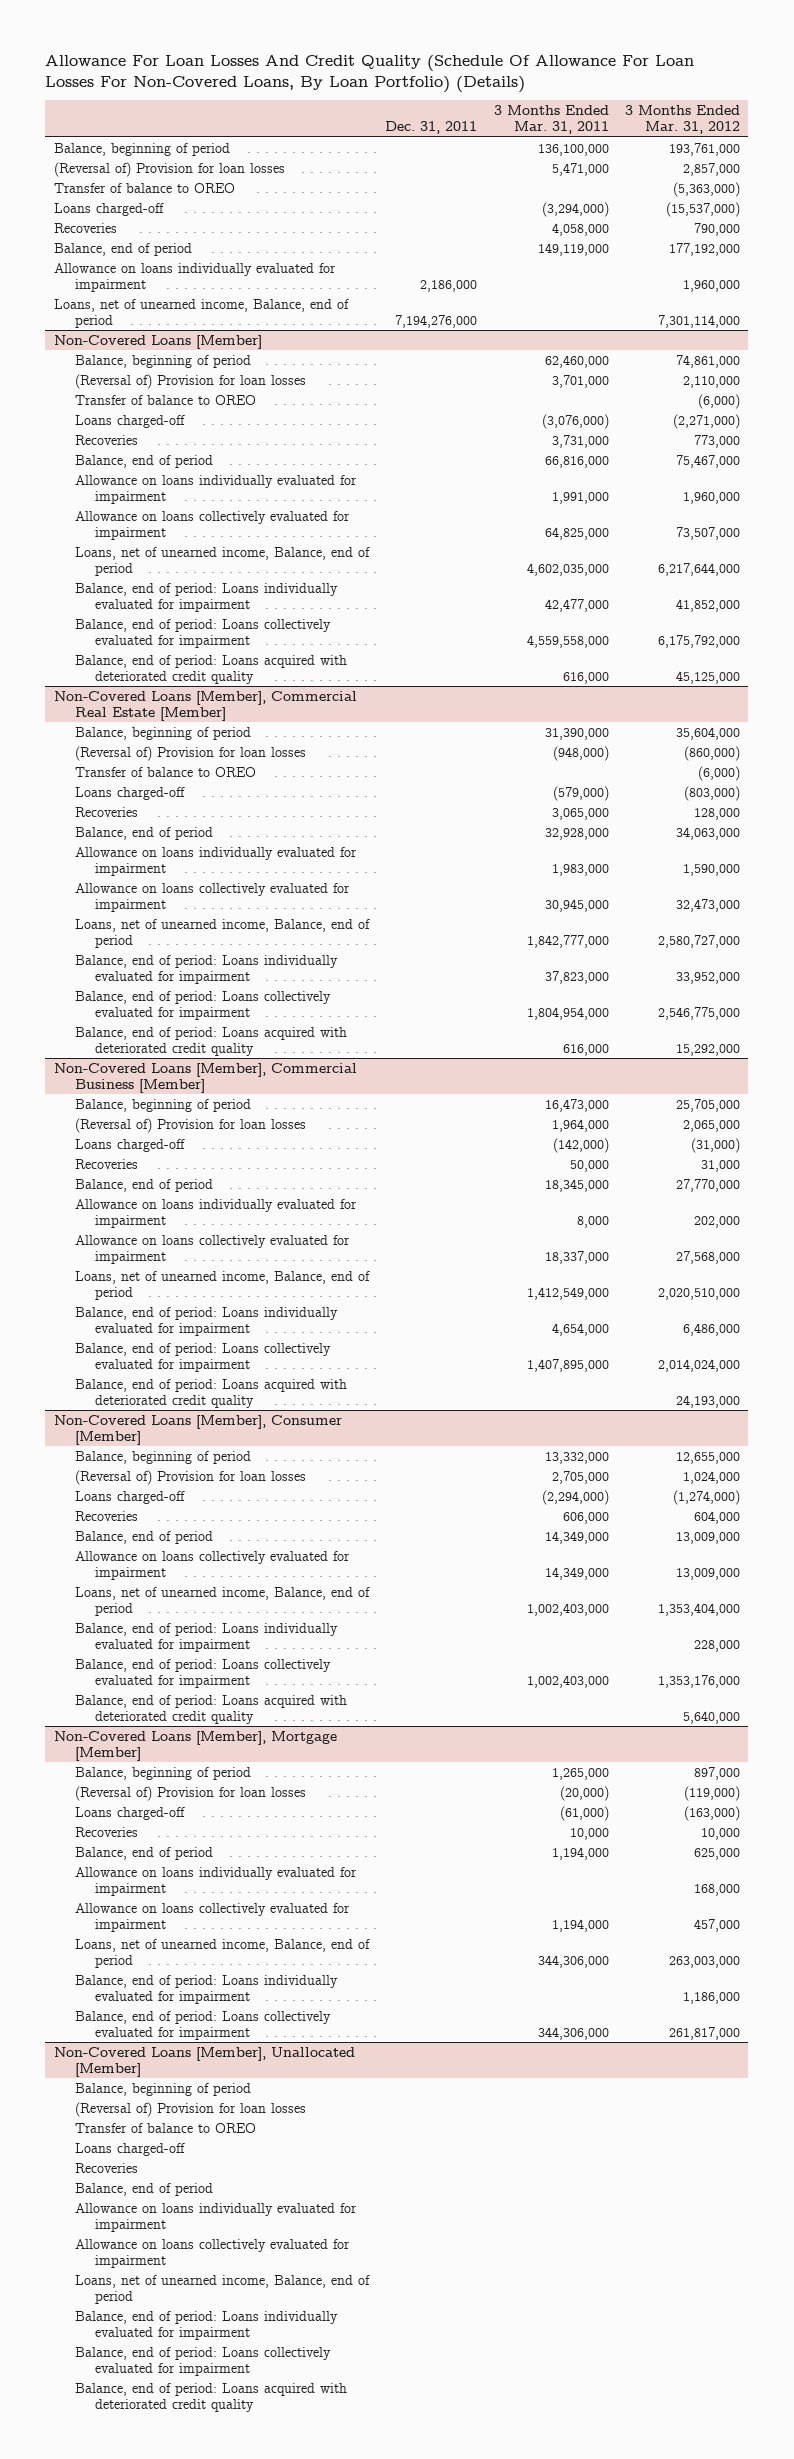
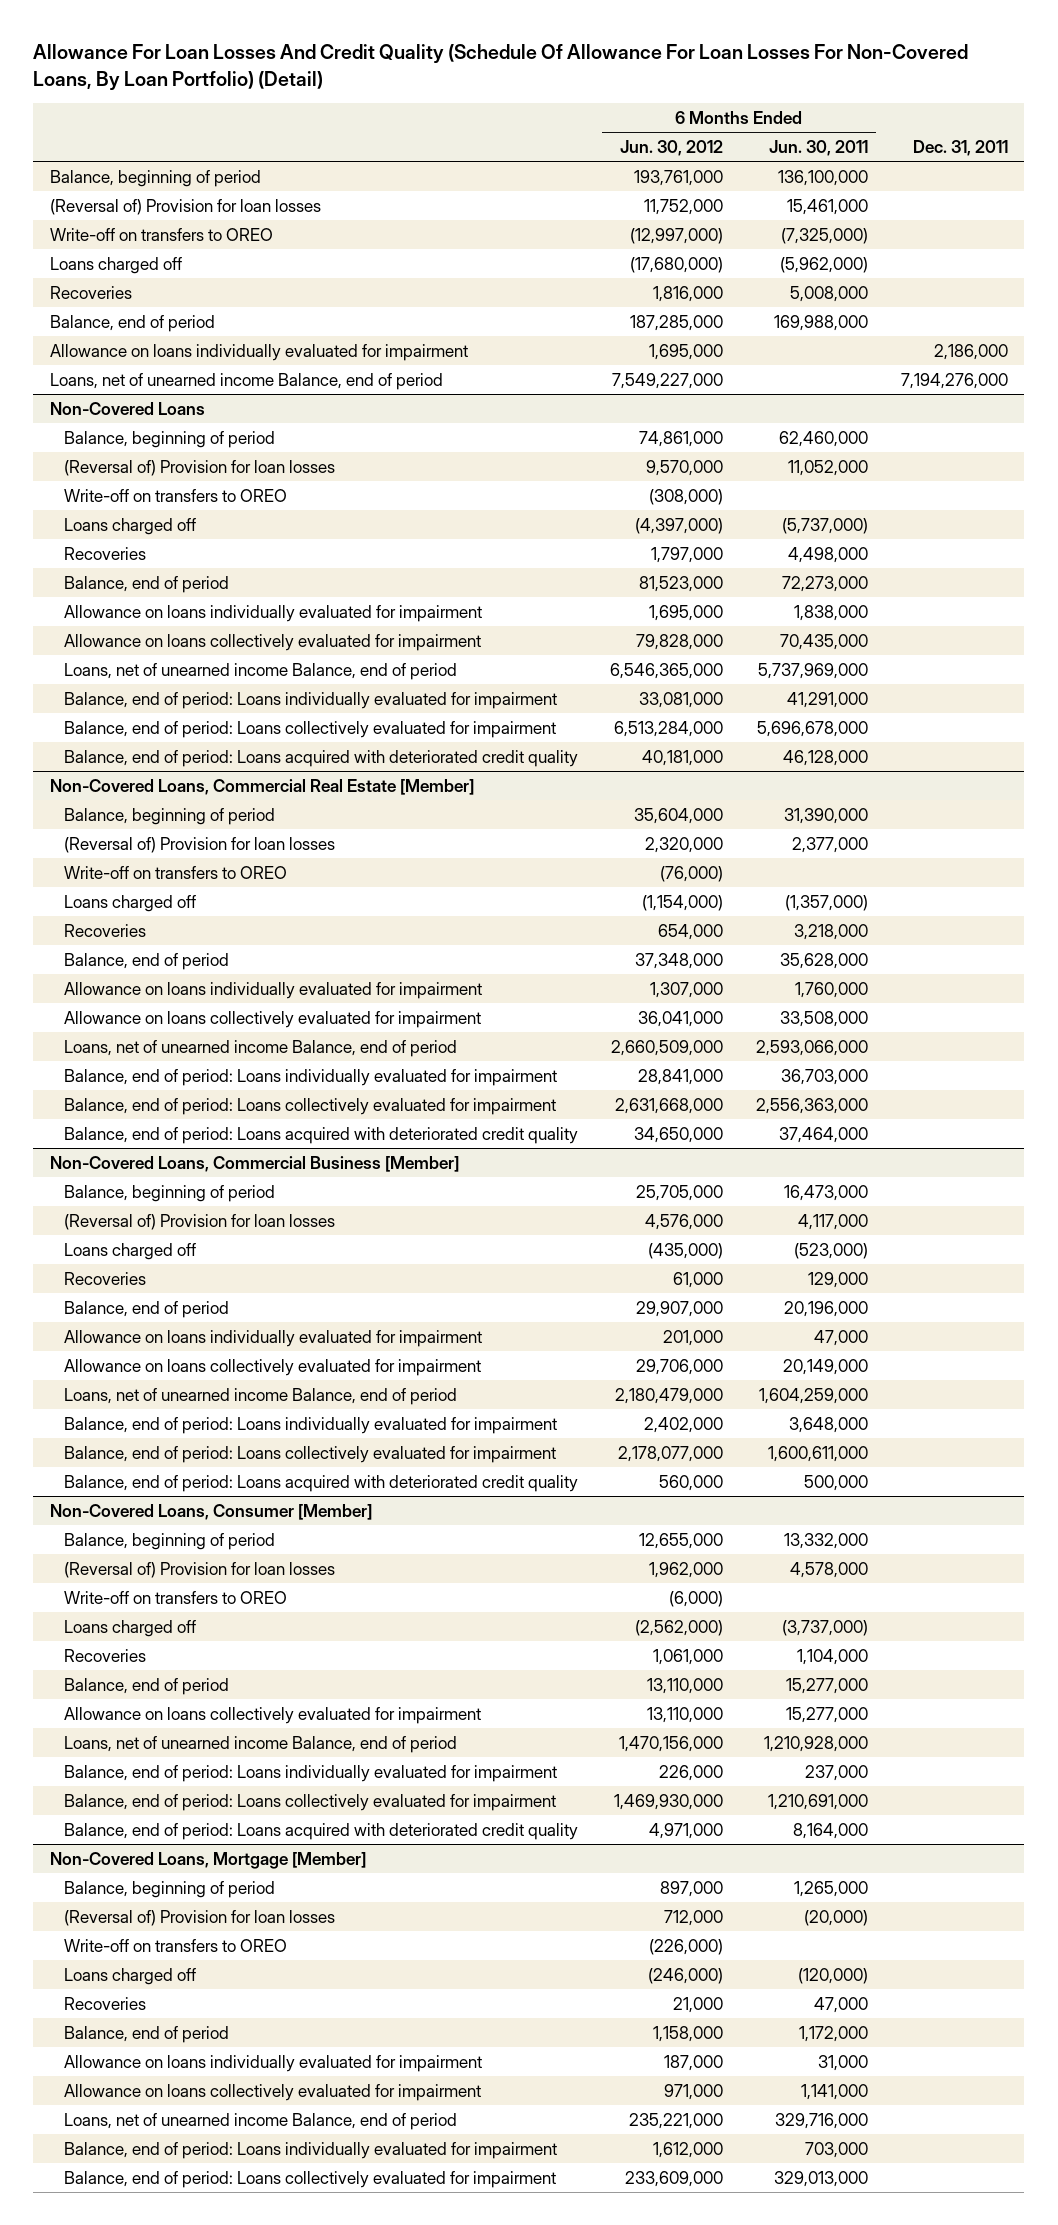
- Allowance For Loan Losses And Credit Quality (Schedule Of Allowance For Loan Losses For Non-Covered Loans, By Loan Portfolio) (Details)
+ Allowance For Loan Losses And Credit Quality (Schedule Of Allowance For Loan Losses For Non-Covered Loans, By Loan Portfolio) (Detail)
- | Dec. 31, 2011 | 3 Months Ended Mar. 31, 2011 | 3 Months Ended Mar. 31, 2012
+ | 6 Months Ended Jun. 30, 2012 | 6 Months Ended Jun. 30, 2011 | Dec. 31, 2011
- Transfer of balance to OREO | | | (5,363,000)
- Loans charged-off | | (3,294,000) | (15,537,000)
+ Write-off on transfers to OREO | (12,997,000) | (7,325,000) |
+ Loans charged off | (17,680,000) | (5,962,000) |
- Loans, net of unearned income, Balance, end of period | 7,194,276,000 | | 7,301,114,000
- Non-Covered Loans [Member]
+ Loans, net of unearned income Balance, end of period | 7,549,227,000 | | 7,194,276,000
+ Non-Covered Loans
- Transfer of balance to OREO | | | (6,000)
- Loans charged-off | | (3,076,000) | (2,271,000)
+ Write-off on transfers to OREO | (308,000) | |
+ Loans charged off | (4,397,000) | (5,737,000) |
- Loans, net of unearned income, Balance, end of period | | 4,602,035,000 | 6,217,644,000
+ Loans, net of unearned income Balance, end of period | 6,546,365,000 | 5,737,969,000 |
- Non-Covered Loans [Member], Commercial Real Estate [Member]
+ Non-Covered Loans, Commercial Real Estate [Member]
- Transfer of balance to OREO | | | (6,000)
- Loans charged-off | | (579,000) | (803,000)
+ Write-off on transfers to OREO | (76,000) | |
+ Loans charged off | (1,154,000) | (1,357,000) |
- Loans, net of unearned income, Balance, end of period | | 1,842,777,000 | 2,580,727,000
+ Loans, net of unearned income Balance, end of period | 2,660,509,000 | 2,593,066,000 |
- Non-Covered Loans [Member], Commercial Business [Member]
+ Non-Covered Loans, Commercial Business [Member]
- Loans charged-off | | (142,000) | (31,000)
+ Loans charged off | (435,000) | (523,000) |
- Loans, net of unearned income, Balance, end of period | | 1,412,549,000 | 2,020,510,000
+ Loans, net of unearned income Balance, end of period | 2,180,479,000 | 1,604,259,000 |
- Non-Covered Loans [Member], Consumer [Member]
+ Non-Covered Loans, Consumer [Member]
- Loans charged-off | | (2,294,000) | (1,274,000)
+ Write-off on transfers to OREO | (6,000) | |
+ Loans charged off | (2,562,000) | (3,737,000) |
- Loans, net of unearned income, Balance, end of period | | 1,002,403,000 | 1,353,404,000
+ Loans, net of unearned income Balance, end of period | 1,470,156,000 | 1,210,928,000 |
- Non-Covered Loans [Member], Mortgage [Member]
+ Non-Covered Loans, Mortgage [Member]
- Loans charged-off | | (61,000) | (163,000)
+ Write-off on transfers to OREO | (226,000) | |
+ Loans charged off | (246,000) | (120,000) |
- Loans, net of unearned income, Balance, end of period | | 344,306,000 | 263,003,000
+ Loans, net of unearned income Balance, end of period | 235,221,000 | 329,716,000 |
- Non-Covered Loans [Member], Unallocated [Member]
- Balance, beginning of period
- (Reversal of) Provision for loan losses
- Transfer of balance to OREO
- Loans charged-off
- Recoveries
- Balance, end of period
- Allowance on loans individually evaluated for impairment
- Allowance on loans collectively evaluated for impairment
- Loans, net of unearned income, Balance, end of period
- Balance, end of period: Loans individually evaluated for impairment
- Balance, end of period: Loans collectively evaluated for impairment
- Balance, end of period: Loans acquired with deteriorated credit quality

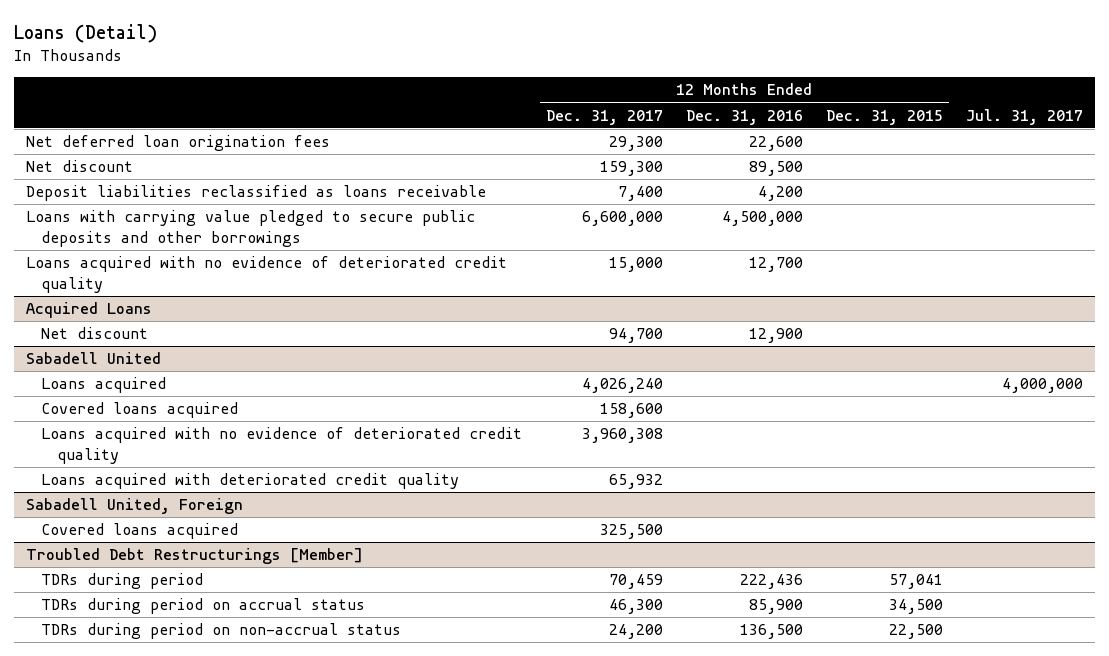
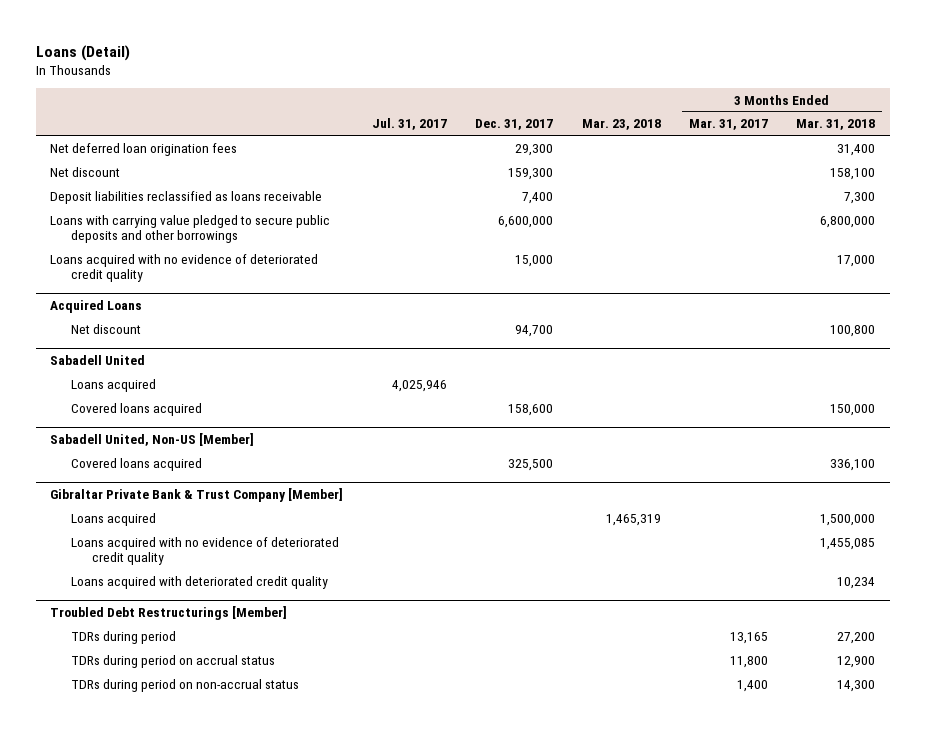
- | 12 Months Ended Dec. 31, 2017 | 12 Months Ended Dec. 31, 2016 | 12 Months Ended Dec. 31, 2015 | Jul. 31, 2017
+ | Jul. 31, 2017 | Dec. 31, 2017 | Mar. 23, 2018 | 3 Months Ended Mar. 31, 2017 | 3 Months Ended Mar. 31, 2018
@ Sabadell United
- Loans acquired | 4,026,240 | | | 4,000,000
+ Loans acquired | 4,025,946 | | | |
- Loans acquired with no evidence of deteriorated credit quality | 3,960,308 | | |
- Loans acquired with deteriorated credit quality | 65,932 | | |
- Sabadell United, Foreign
- Covered loans acquired | 325,500 | | |
+ Sabadell United, Non-US [Member]
+ Covered loans acquired | | 325,500 | | | 336,100
+ Gibraltar Private Bank & Trust Company [Member]
+ Loans acquired | | | 1,465,319 | | 1,500,000
+ Loans acquired with no evidence of deteriorated credit quality | | | | | 1,455,085
+ Loans acquired with deteriorated credit quality | | | | | 10,234

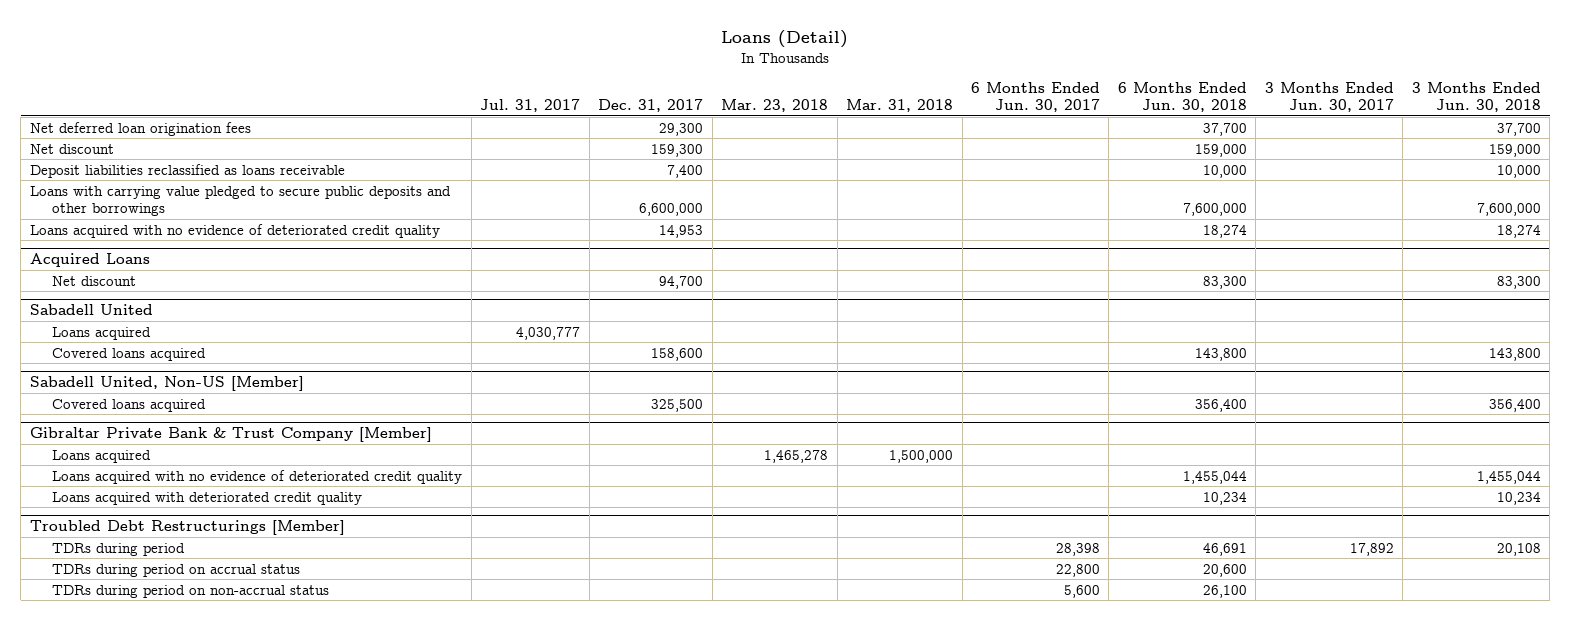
- | Jul. 31, 2017 | Dec. 31, 2017 | Mar. 23, 2018 | 3 Months Ended Mar. 31, 2017 | 3 Months Ended Mar. 31, 2018
+ | Jul. 31, 2017 | Dec. 31, 2017 | Mar. 23, 2018 | Mar. 31, 2018 | 6 Months Ended Jun. 30, 2017 | 6 Months Ended Jun. 30, 2018 | 3 Months Ended Jun. 30, 2017 | 3 Months Ended Jun. 30, 2018
- Loans acquired with no evidence of deteriorated credit quality | | 15,000 | | | 17,000
+ Loans acquired with no evidence of deteriorated credit quality | | 14,953 | | | | 18,274 | | 18,274
@ Sabadell United
- Loans acquired | 4,025,946 | | | |
+ Loans acquired | 4,030,777 | | | | | | |
@ Gibraltar Private Bank & Trust Company [Member]
- Loans acquired | | | 1,465,319 | | 1,500,000
+ Loans acquired | | | 1,465,278 | 1,500,000 | | | |

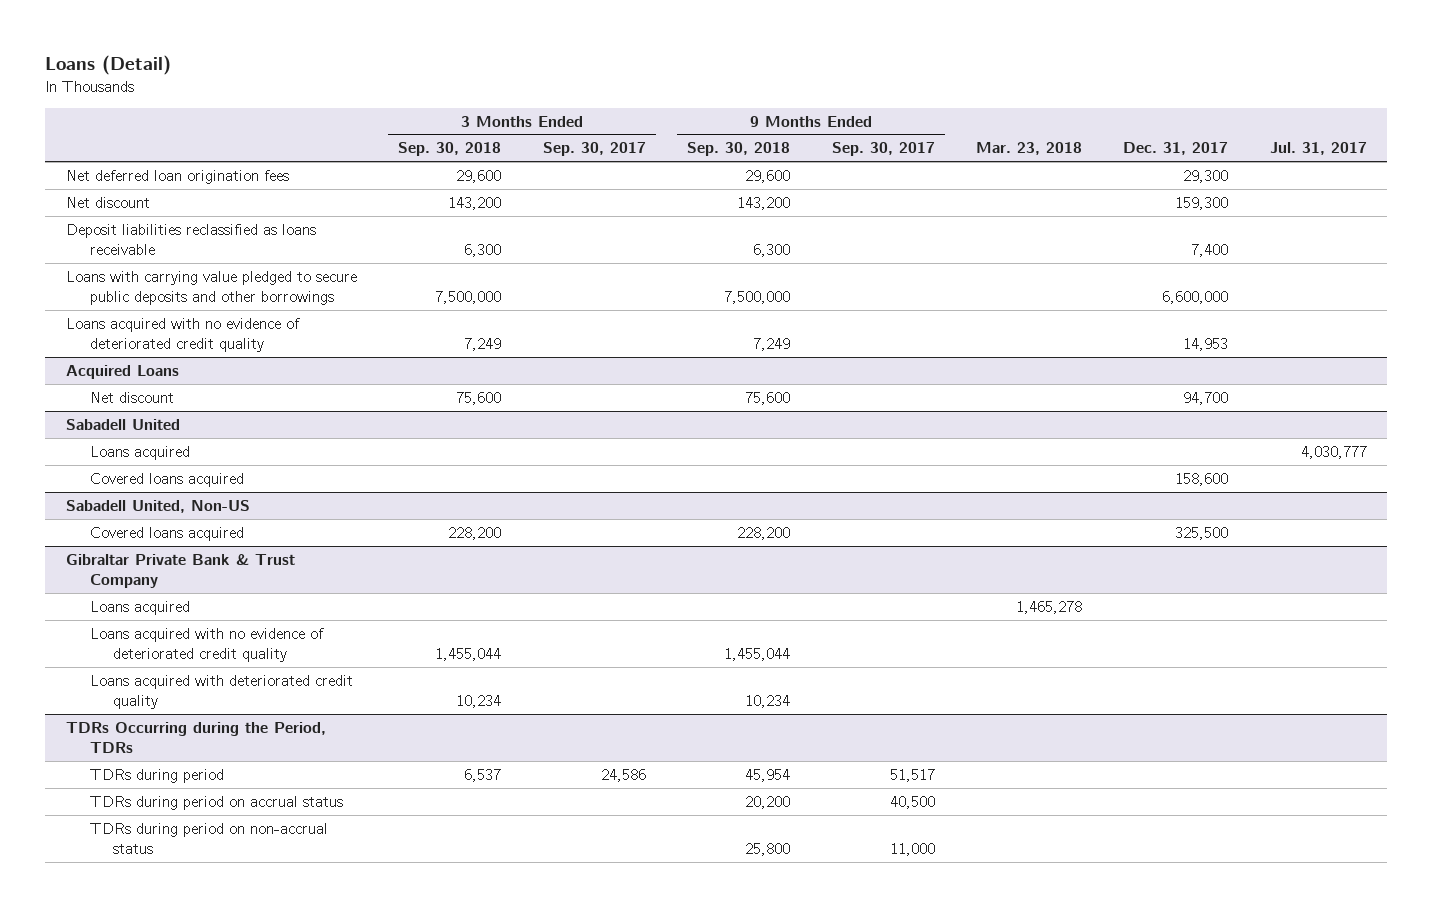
- | Jul. 31, 2017 | Dec. 31, 2017 | Mar. 23, 2018 | Mar. 31, 2018 | 6 Months Ended Jun. 30, 2017 | 6 Months Ended Jun. 30, 2018 | 3 Months Ended Jun. 30, 2017 | 3 Months Ended Jun. 30, 2018
+ | 3 Months Ended Sep. 30, 2018 | 3 Months Ended Sep. 30, 2017 | 9 Months Ended Sep. 30, 2018 | 9 Months Ended Sep. 30, 2017 | Mar. 23, 2018 | Dec. 31, 2017 | Jul. 31, 2017
- Sabadell United, Non-US [Member]
+ Sabadell United, Non-US
- Gibraltar Private Bank & Trust Company [Member]
+ Gibraltar Private Bank & Trust Company
- Troubled Debt Restructurings [Member]
- TDRs during period | | | | | 28,398 | 46,691 | 17,892 | 20,108
- TDRs during period on accrual status | | | | | 22,800 | 20,600 | |
- TDRs during period on non-accrual status | | | | | 5,600 | 26,100 | |
+ TDRs Occurring during the Period, TDRs
+ TDRs during period | 6,537 | 24,586 | 45,954 | 51,517 | | |
+ TDRs during period on accrual status | | | 20,200 | 40,500 | | |
+ TDRs during period on non-accrual status | | | 25,800 | 11,000 | | |

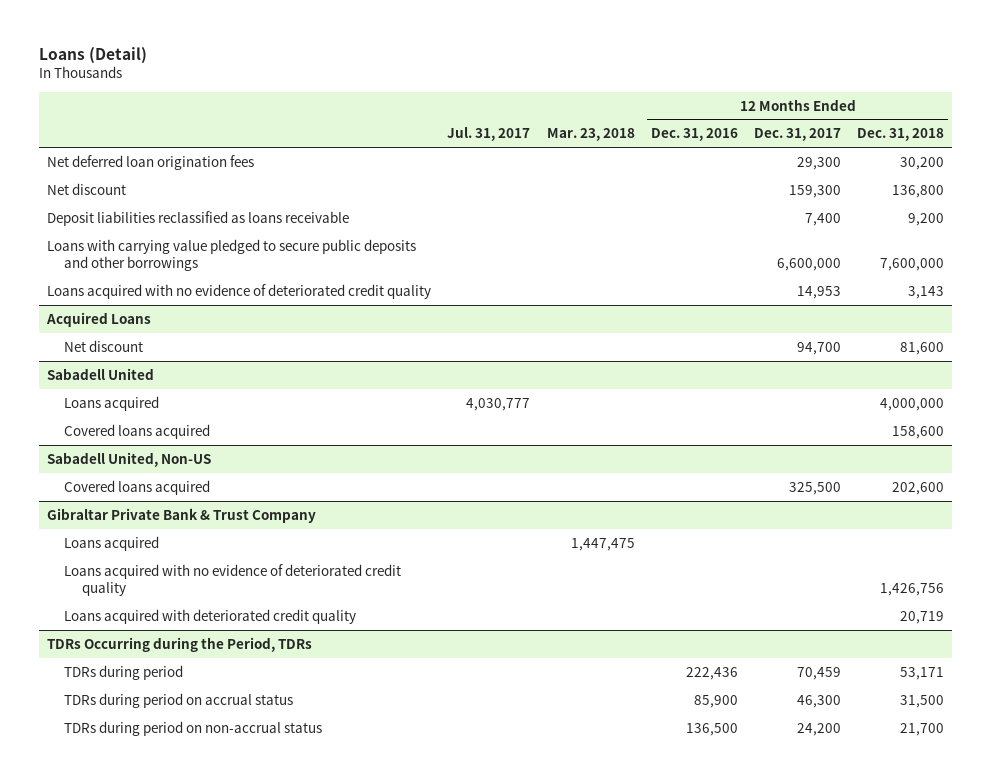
- | 3 Months Ended Sep. 30, 2018 | 3 Months Ended Sep. 30, 2017 | 9 Months Ended Sep. 30, 2018 | 9 Months Ended Sep. 30, 2017 | Mar. 23, 2018 | Dec. 31, 2017 | Jul. 31, 2017
+ | Jul. 31, 2017 | Mar. 23, 2018 | 12 Months Ended Dec. 31, 2016 | 12 Months Ended Dec. 31, 2017 | 12 Months Ended Dec. 31, 2018
@ Gibraltar Private Bank & Trust Company
- Loans acquired | | | | | 1,465,278 | |
+ Loans acquired | | 1,447,475 | | |

